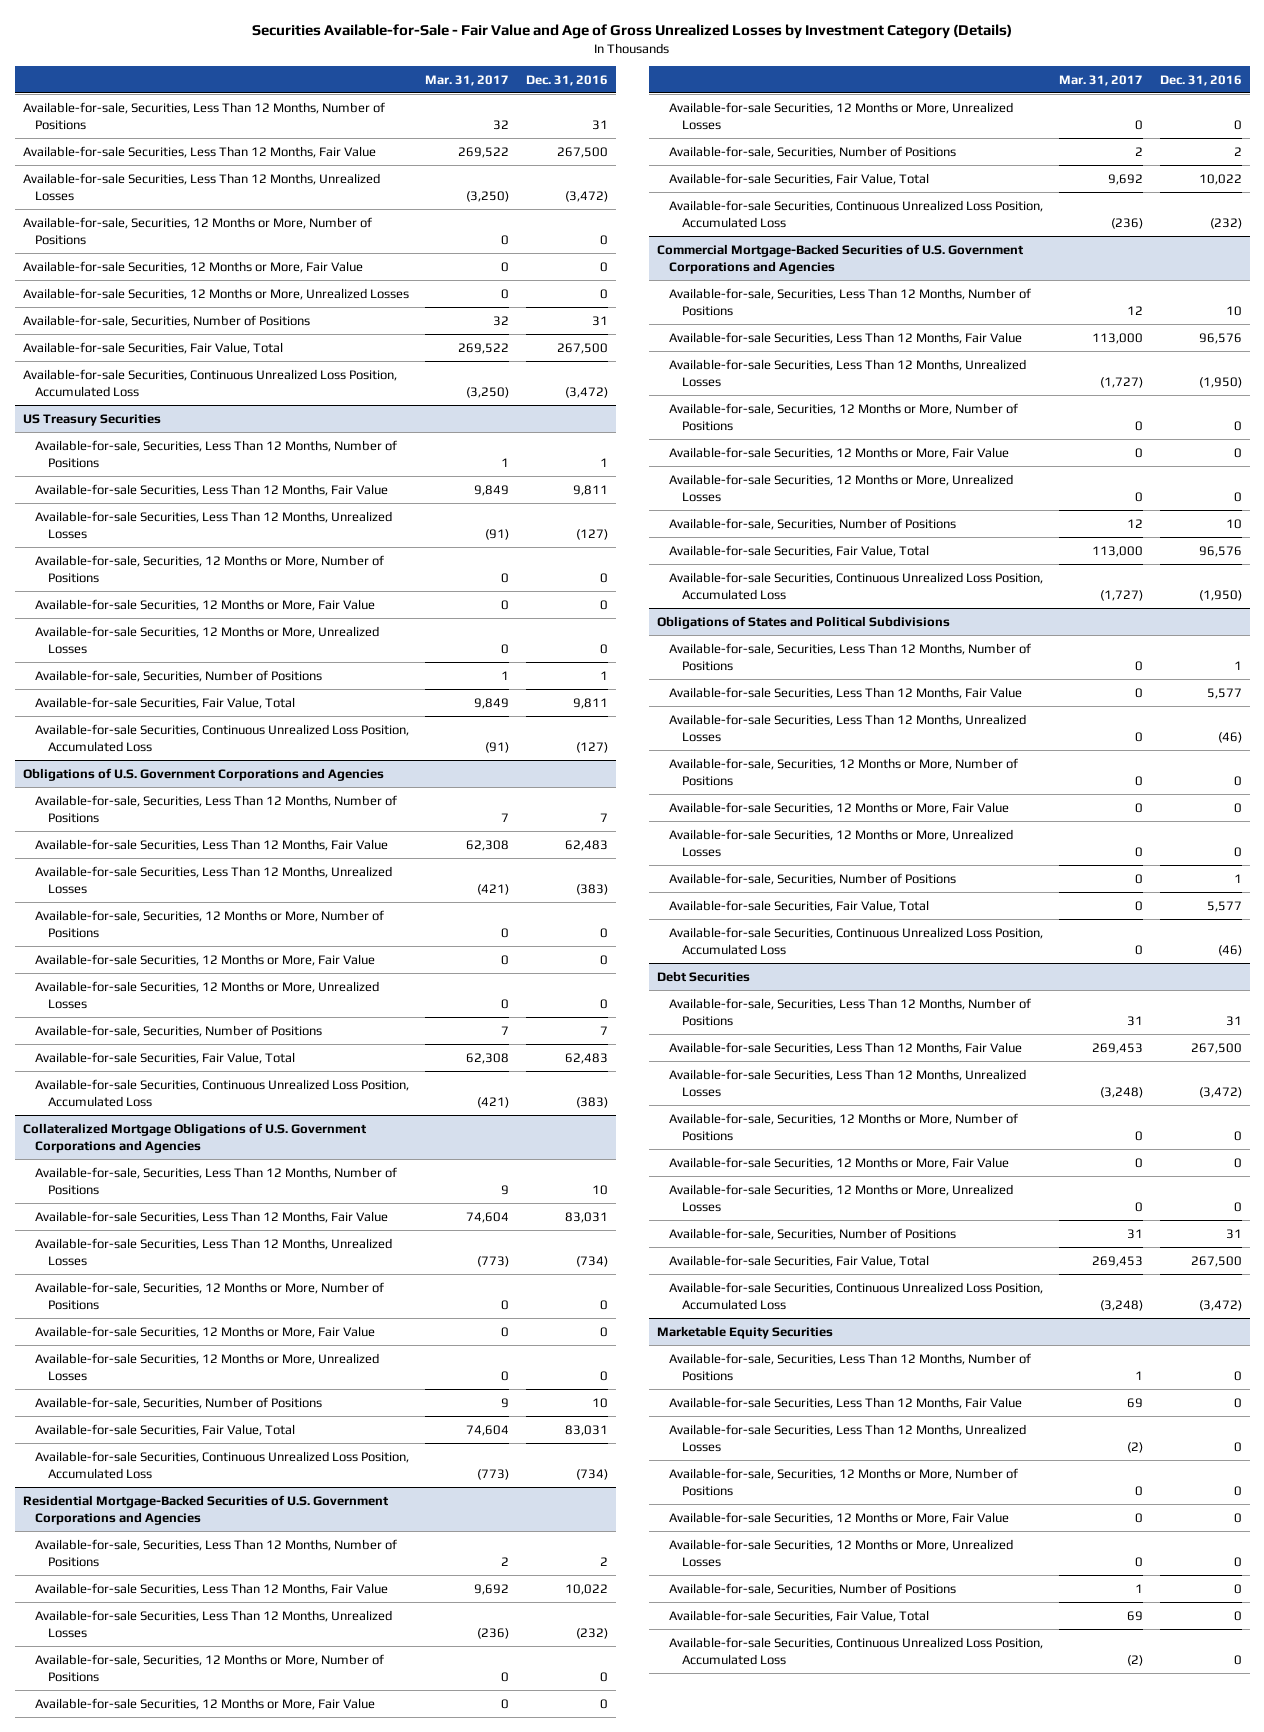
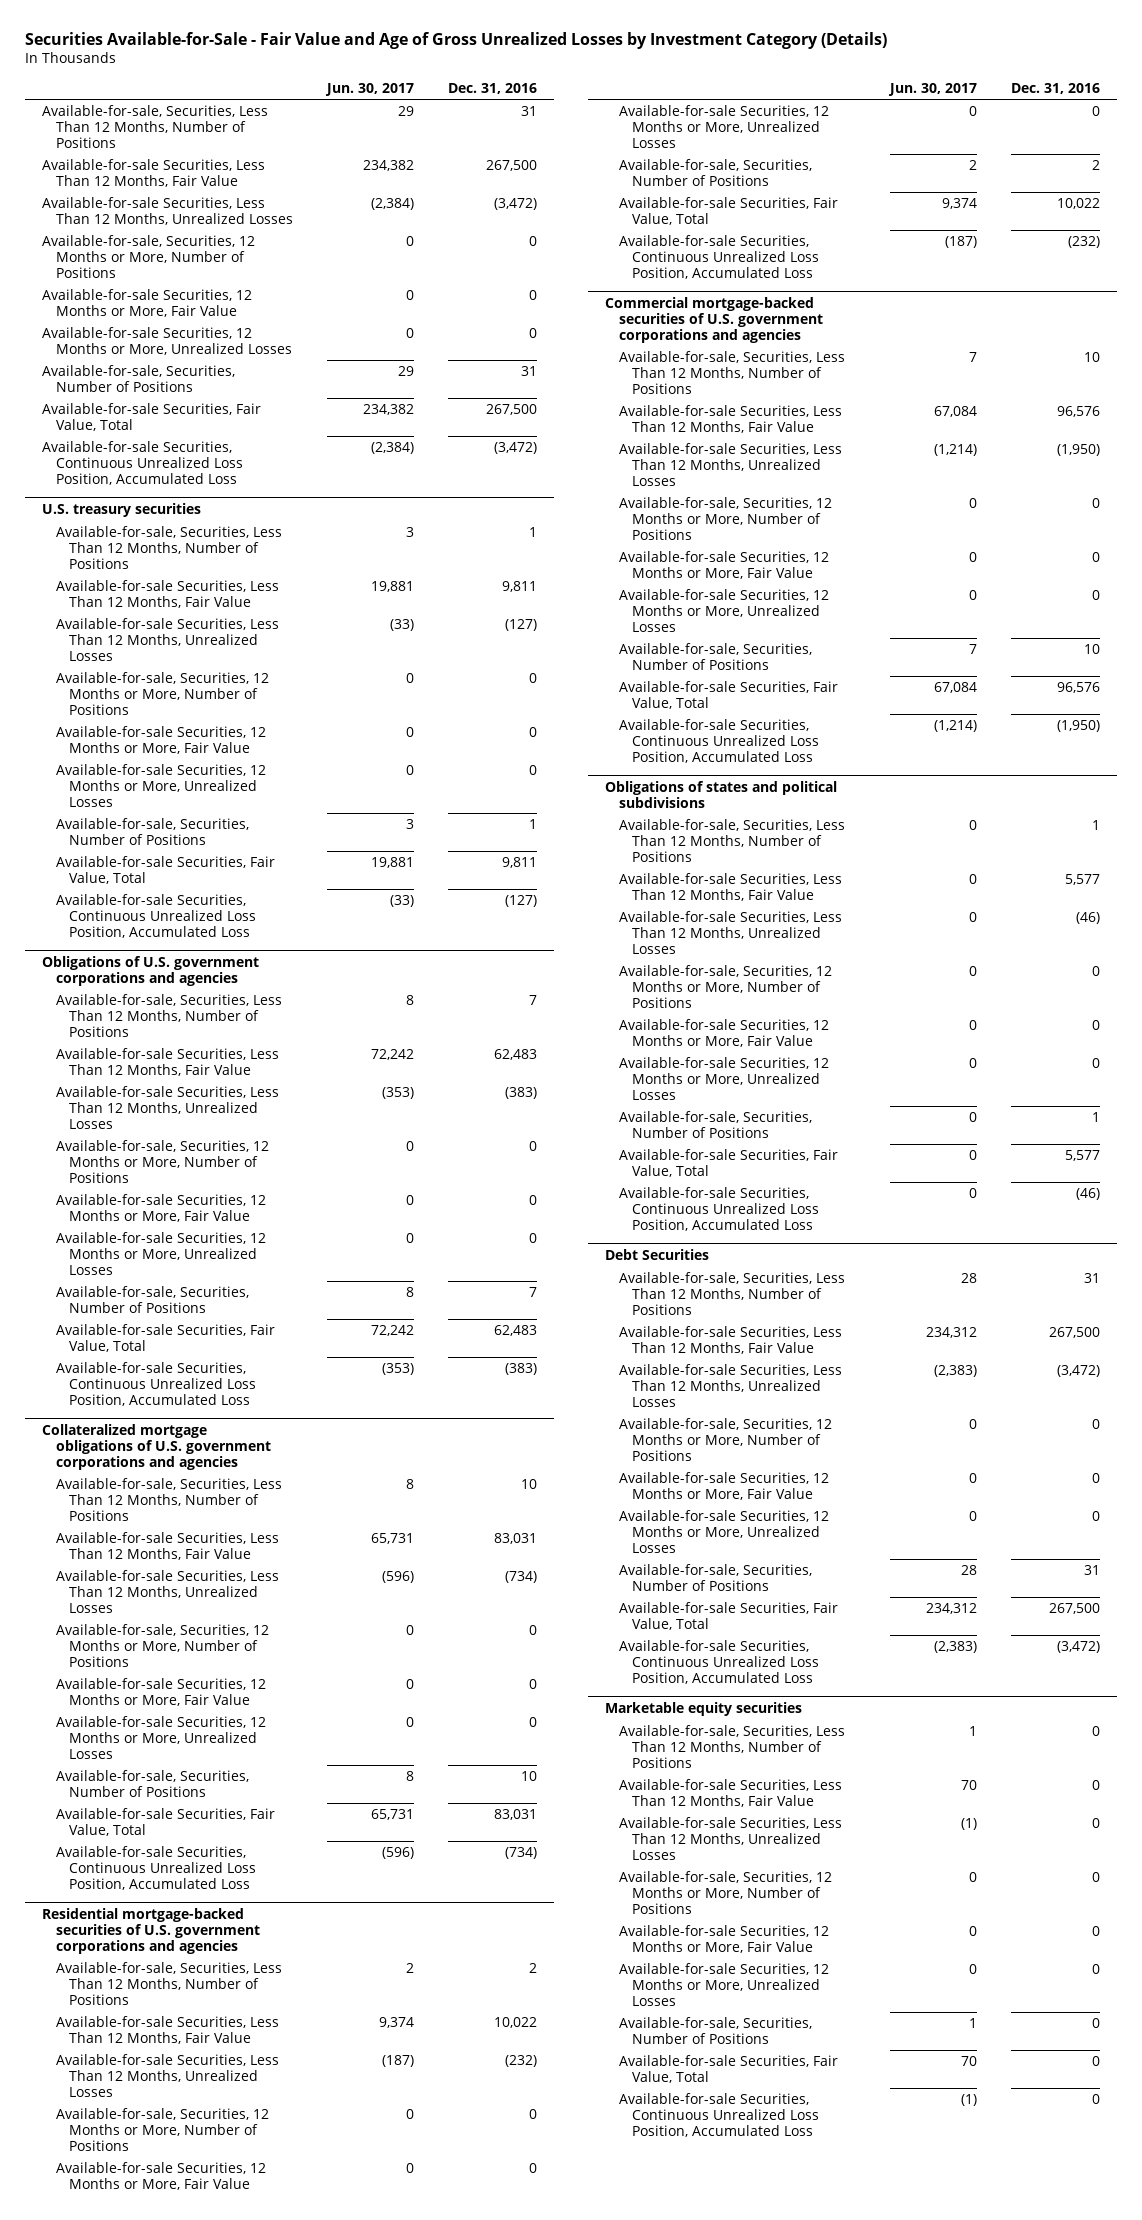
- | Mar. 31, 2017 | Dec. 31, 2016
+ | Jun. 30, 2017 | Dec. 31, 2016
- US Treasury Securities
+ U.S. treasury securities
- Obligations of U.S. Government Corporations and Agencies
+ Obligations of U.S. government corporations and agencies
- Collateralized Mortgage Obligations of U.S. Government Corporations and Agencies
+ Collateralized mortgage obligations of U.S. government corporations and agencies
- Residential Mortgage-Backed Securities of U.S. Government Corporations and Agencies
+ Residential mortgage-backed securities of U.S. government corporations and agencies
- Commercial Mortgage-Backed Securities of U.S. Government Corporations and Agencies
+ Commercial mortgage-backed securities of U.S. government corporations and agencies
- Obligations of States and Political Subdivisions
+ Obligations of states and political subdivisions
- Marketable Equity Securities
+ Marketable equity securities

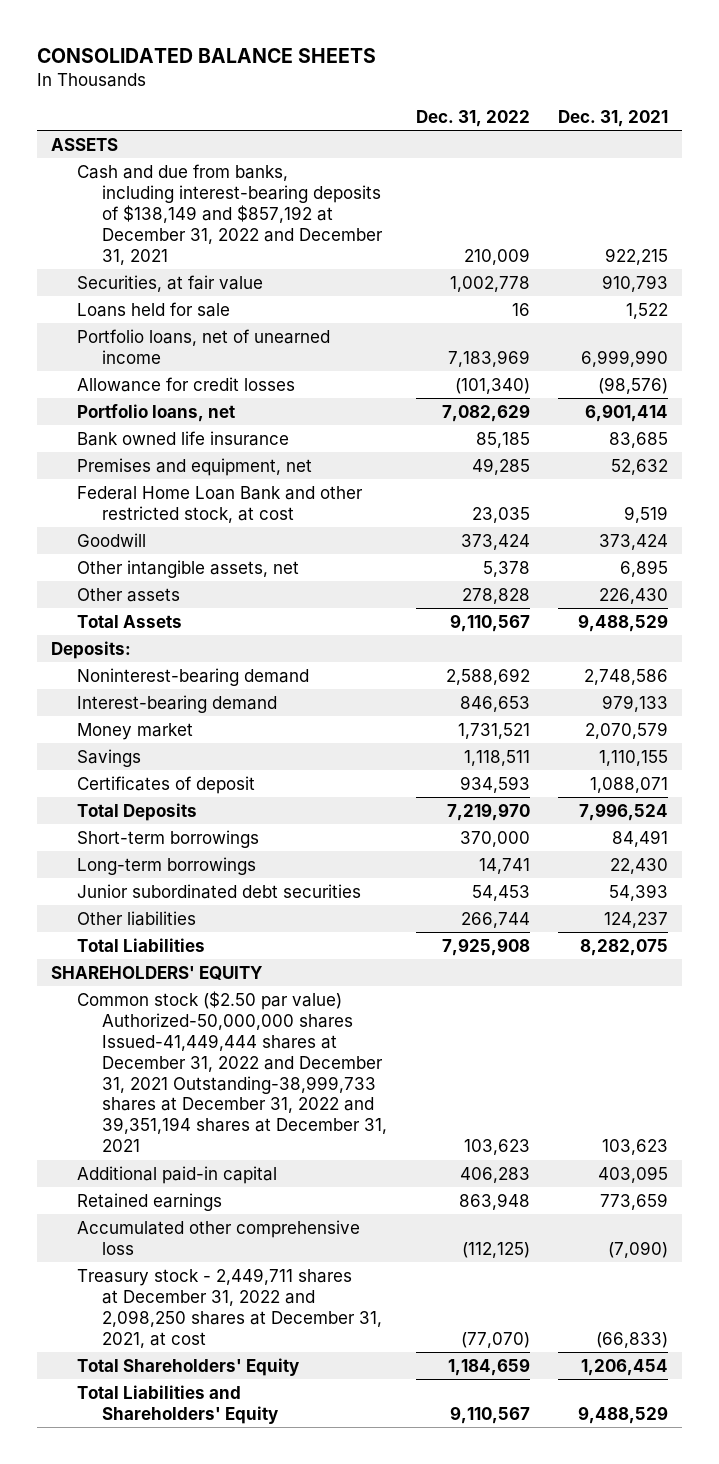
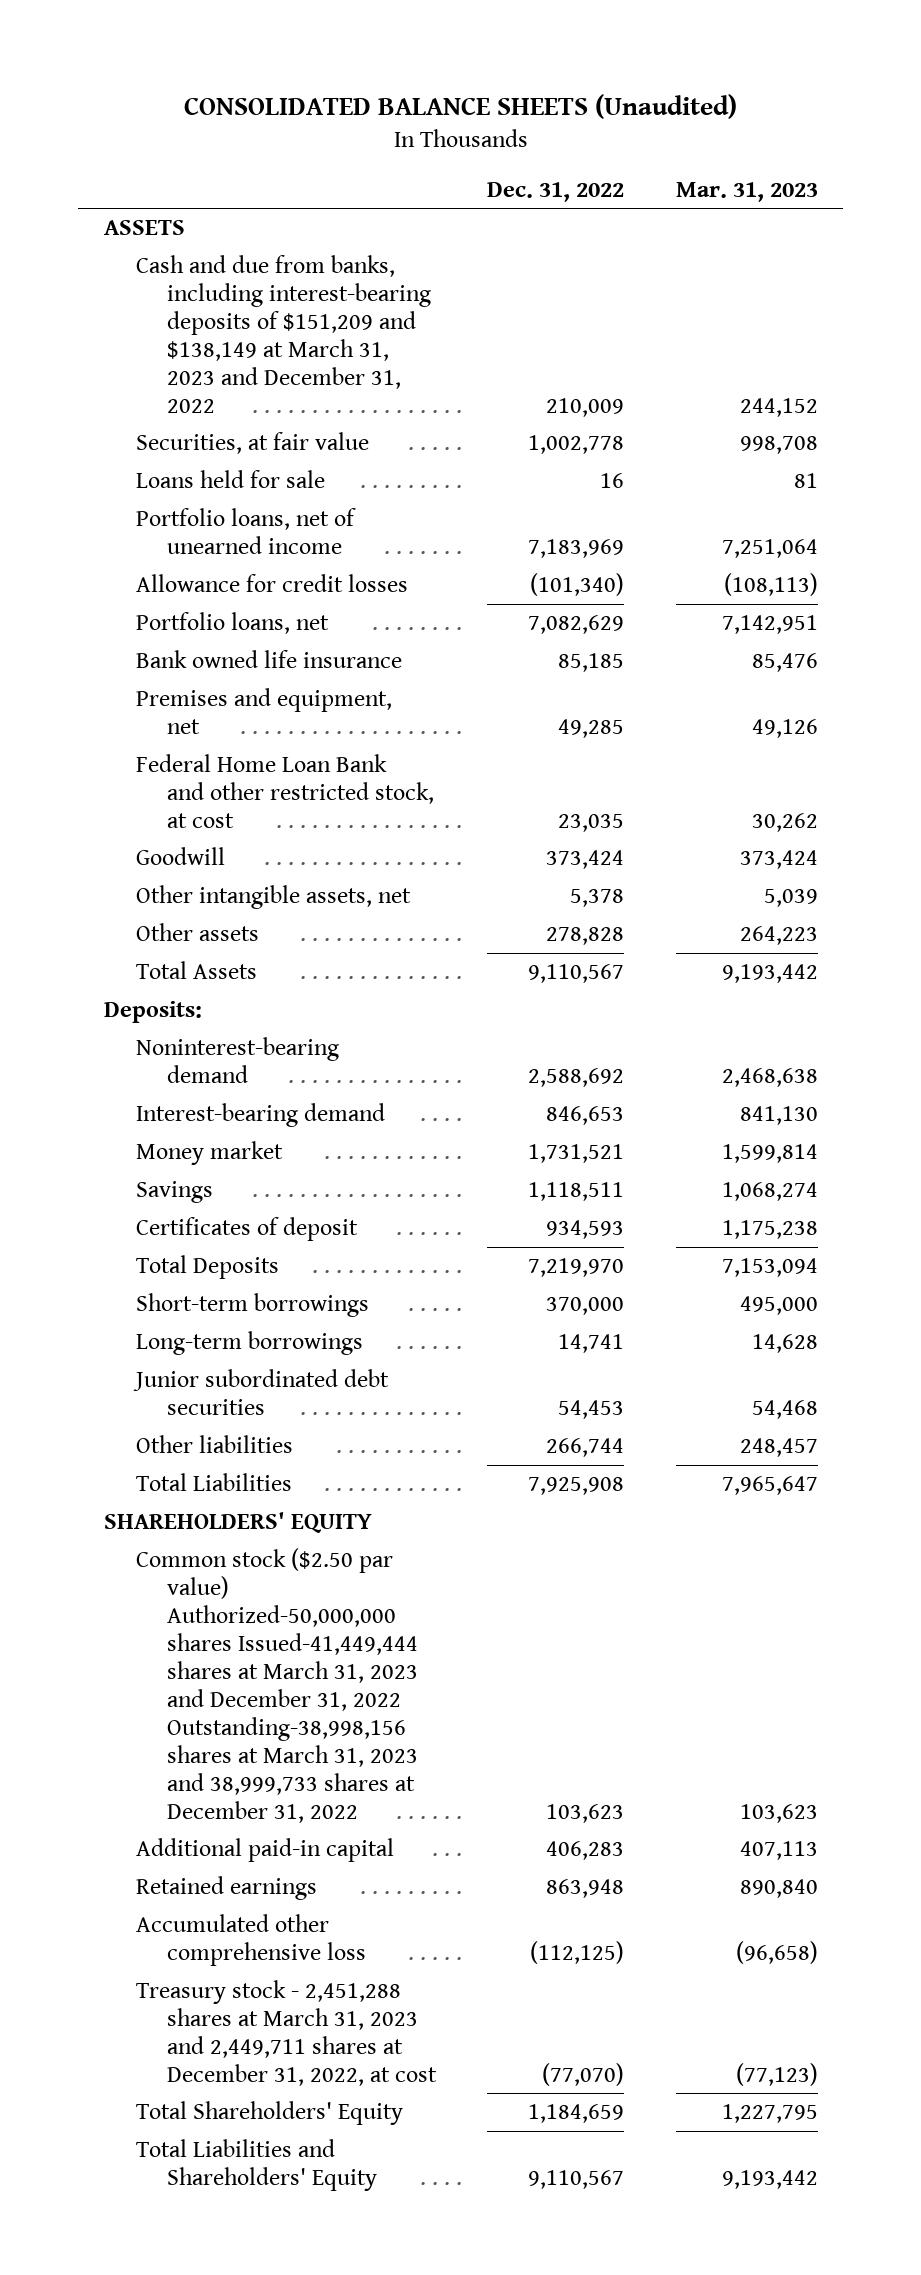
- CONSOLIDATED BALANCE SHEETS
+ CONSOLIDATED BALANCE SHEETS (Unaudited)
- | Dec. 31, 2022 | Dec. 31, 2021
+ | Dec. 31, 2022 | Mar. 31, 2023
- Cash and due from banks, including interest-bearing deposits of $138,149 and $857,192 at December 31, 2022 and December 31, 2021 | 210,009 | 922,215
+ Cash and due from banks, including interest-bearing deposits of $151,209 and $138,149 at March 31, 2023 and December 31, 2022 | 210,009 | 244,152
- Common stock ($2.50 par value) Authorized-50,000,000 shares Issued-41,449,444 shares at December 31, 2022 and December 31, 2021 Outstanding-38,999,733 shares at December 31, 2022 and 39,351,194 shares at December 31, 2021 | 103,623 | 103,623
+ Common stock ($2.50 par value) Authorized-50,000,000 shares Issued-41,449,444 shares at March 31, 2023 and December 31, 2022 Outstanding-38,998,156 shares at March 31, 2023 and 38,999,733 shares at December 31, 2022 | 103,623 | 103,623
- Treasury stock - 2,449,711 shares at December 31, 2022 and 2,098,250 shares at December 31, 2021, at cost | (77,070) | (66,833)
+ Treasury stock - 2,451,288 shares at March 31, 2023 and 2,449,711 shares at December 31, 2022, at cost | (77,070) | (77,123)

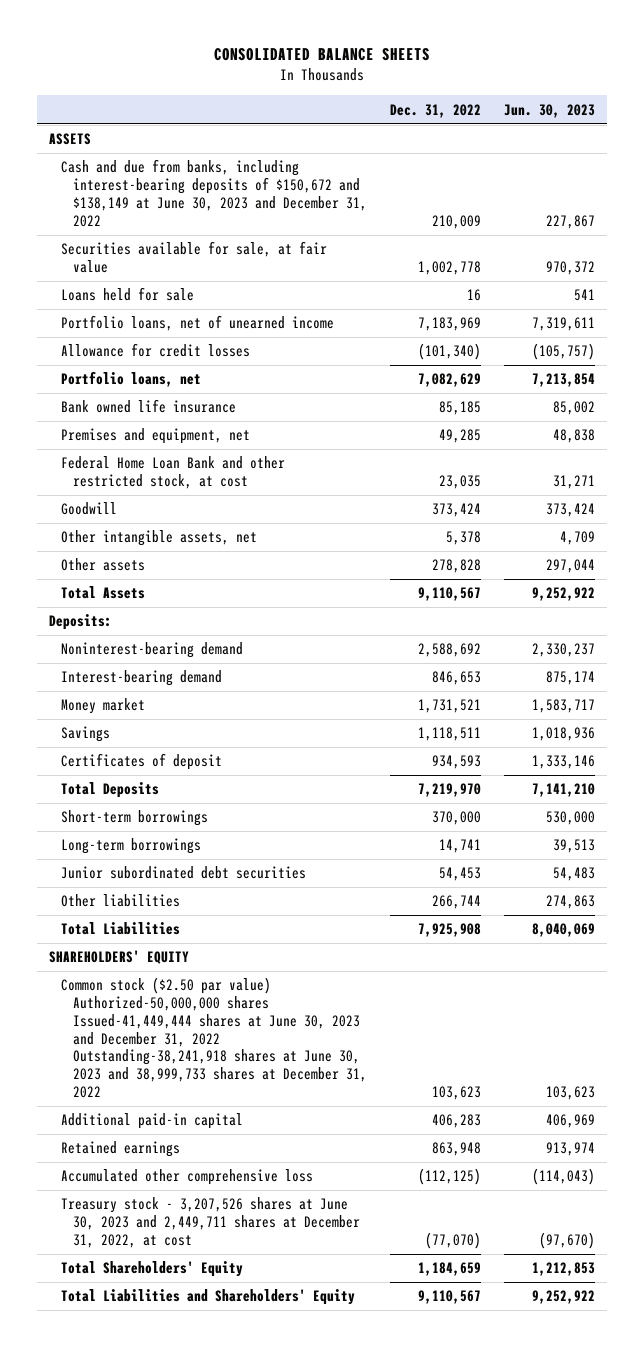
- CONSOLIDATED BALANCE SHEETS (Unaudited)
+ CONSOLIDATED BALANCE SHEETS
- | Dec. 31, 2022 | Mar. 31, 2023
+ | Dec. 31, 2022 | Jun. 30, 2023
- Cash and due from banks, including interest-bearing deposits of $151,209 and $138,149 at March 31, 2023 and December 31, 2022 | 210,009 | 244,152
- Securities, at fair value | 1,002,778 | 998,708
+ Cash and due from banks, including interest-bearing deposits of $150,672 and $138,149 at June 30, 2023 and December 31, 2022 | 210,009 | 227,867
+ Securities available for sale, at fair value | 1,002,778 | 970,372
- Common stock ($2.50 par value) Authorized-50,000,000 shares Issued-41,449,444 shares at March 31, 2023 and December 31, 2022 Outstanding-38,998,156 shares at March 31, 2023 and 38,999,733 shares at December 31, 2022 | 103,623 | 103,623
+ Common stock ($2.50 par value) Authorized-50,000,000 shares Issued-41,449,444 shares at June 30, 2023 and December 31, 2022 Outstanding-38,241,918 shares at June 30, 2023 and 38,999,733 shares at December 31, 2022 | 103,623 | 103,623
- Treasury stock - 2,451,288 shares at March 31, 2023 and 2,449,711 shares at December 31, 2022, at cost | (77,070) | (77,123)
+ Treasury stock - 3,207,526 shares at June 30, 2023 and 2,449,711 shares at December 31, 2022, at cost | (77,070) | (97,670)

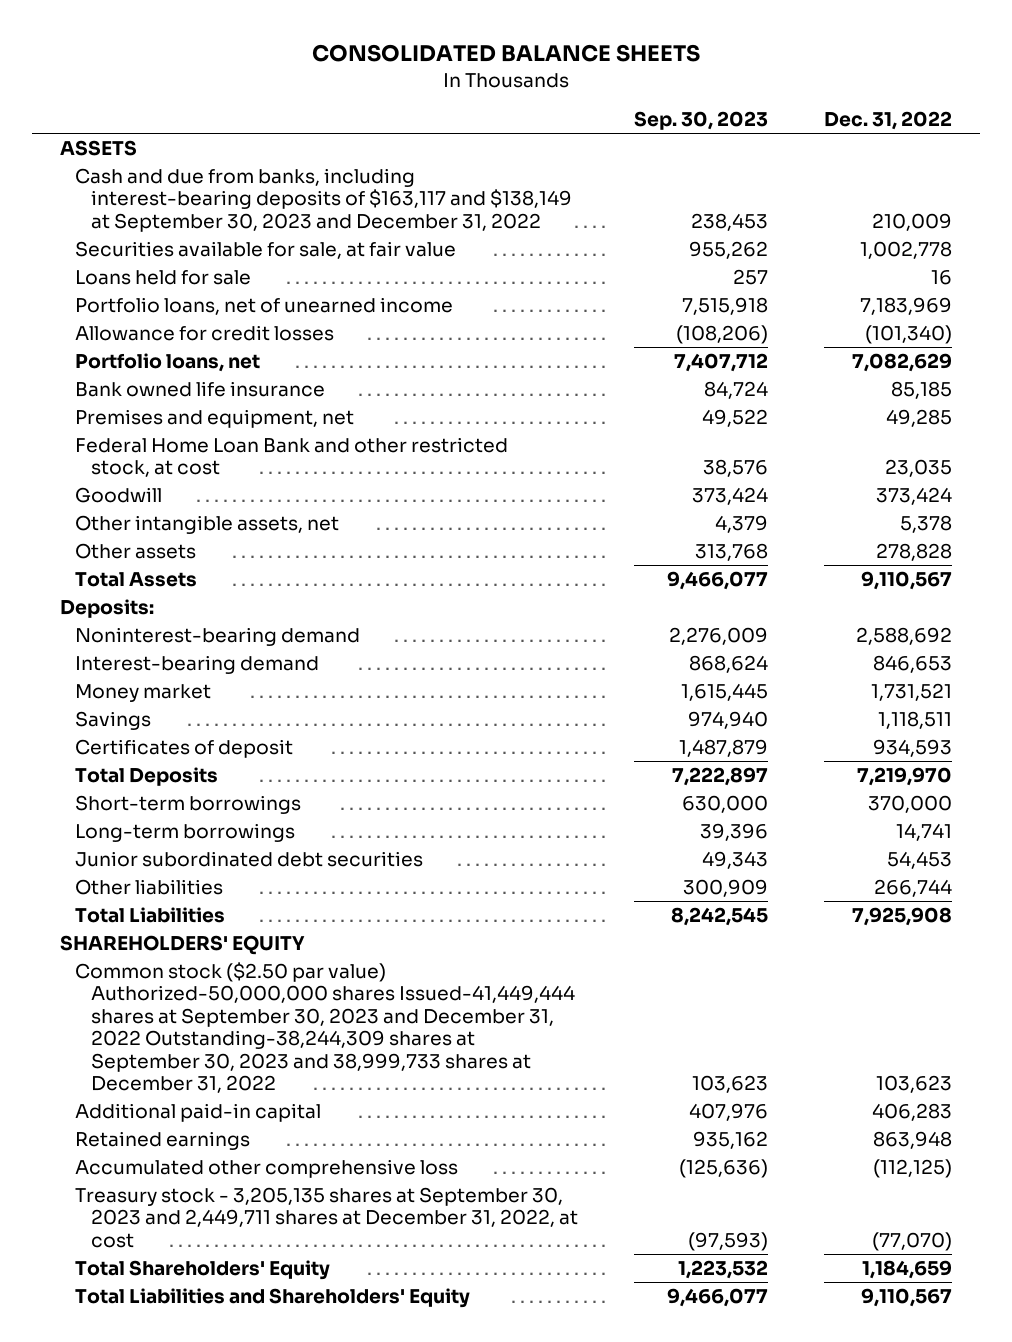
- | Dec. 31, 2022 | Jun. 30, 2023
+ | Sep. 30, 2023 | Dec. 31, 2022
- Cash and due from banks, including interest-bearing deposits of $150,672 and $138,149 at June 30, 2023 and December 31, 2022 | 210,009 | 227,867
+ Cash and due from banks, including interest-bearing deposits of $163,117 and $138,149 at September 30, 2023 and December 31, 2022 | 238,453 | 210,009
- Common stock ($2.50 par value) Authorized-50,000,000 shares Issued-41,449,444 shares at June 30, 2023 and December 31, 2022 Outstanding-38,241,918 shares at June 30, 2023 and 38,999,733 shares at December 31, 2022 | 103,623 | 103,623
+ Common stock ($2.50 par value) Authorized-50,000,000 shares Issued-41,449,444 shares at September 30, 2023 and December 31, 2022 Outstanding-38,244,309 shares at September 30, 2023 and 38,999,733 shares at December 31, 2022 | 103,623 | 103,623
- Treasury stock - 3,207,526 shares at June 30, 2023 and 2,449,711 shares at December 31, 2022, at cost | (77,070) | (97,670)
+ Treasury stock - 3,205,135 shares at September 30, 2023 and 2,449,711 shares at December 31, 2022, at cost | (97,593) | (77,070)

